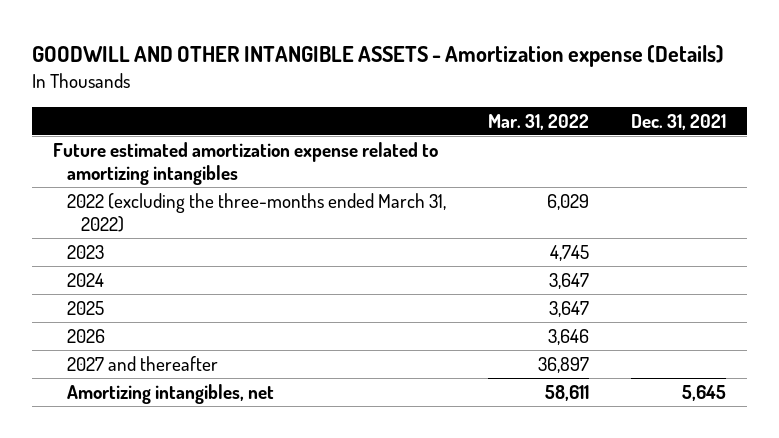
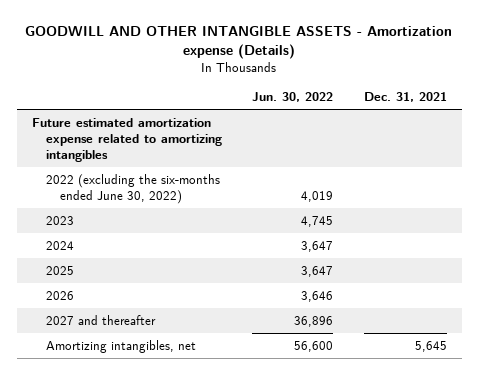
- | Mar. 31, 2022 | Dec. 31, 2021
+ | Jun. 30, 2022 | Dec. 31, 2021
- 2022 (excluding the three-months ended March 31, 2022) | 6,029 |
+ 2022 (excluding the six-months ended June 30, 2022) | 4,019 |

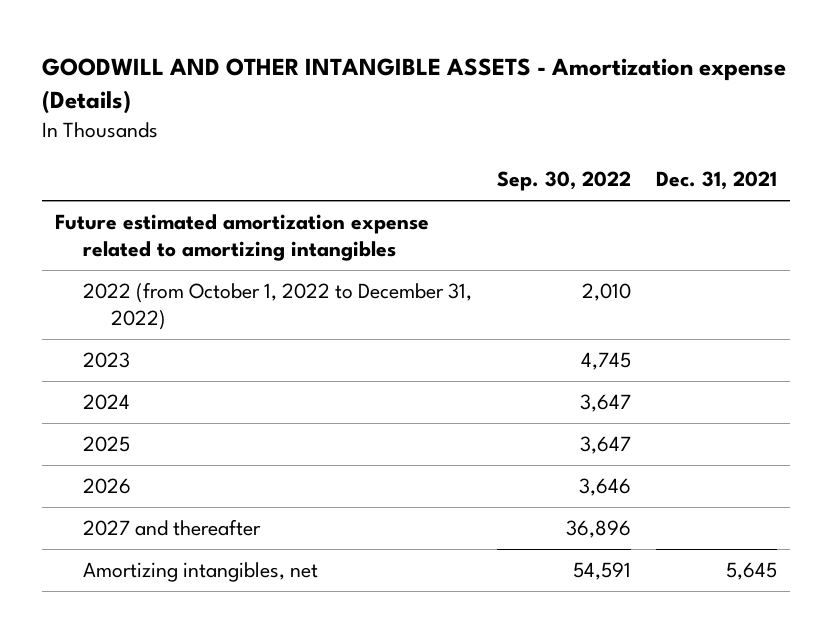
- | Jun. 30, 2022 | Dec. 31, 2021
+ | Sep. 30, 2022 | Dec. 31, 2021
- 2022 (excluding the six-months ended June 30, 2022) | 4,019 |
+ 2022 (from October 1, 2022 to December 31, 2022) | 2,010 |

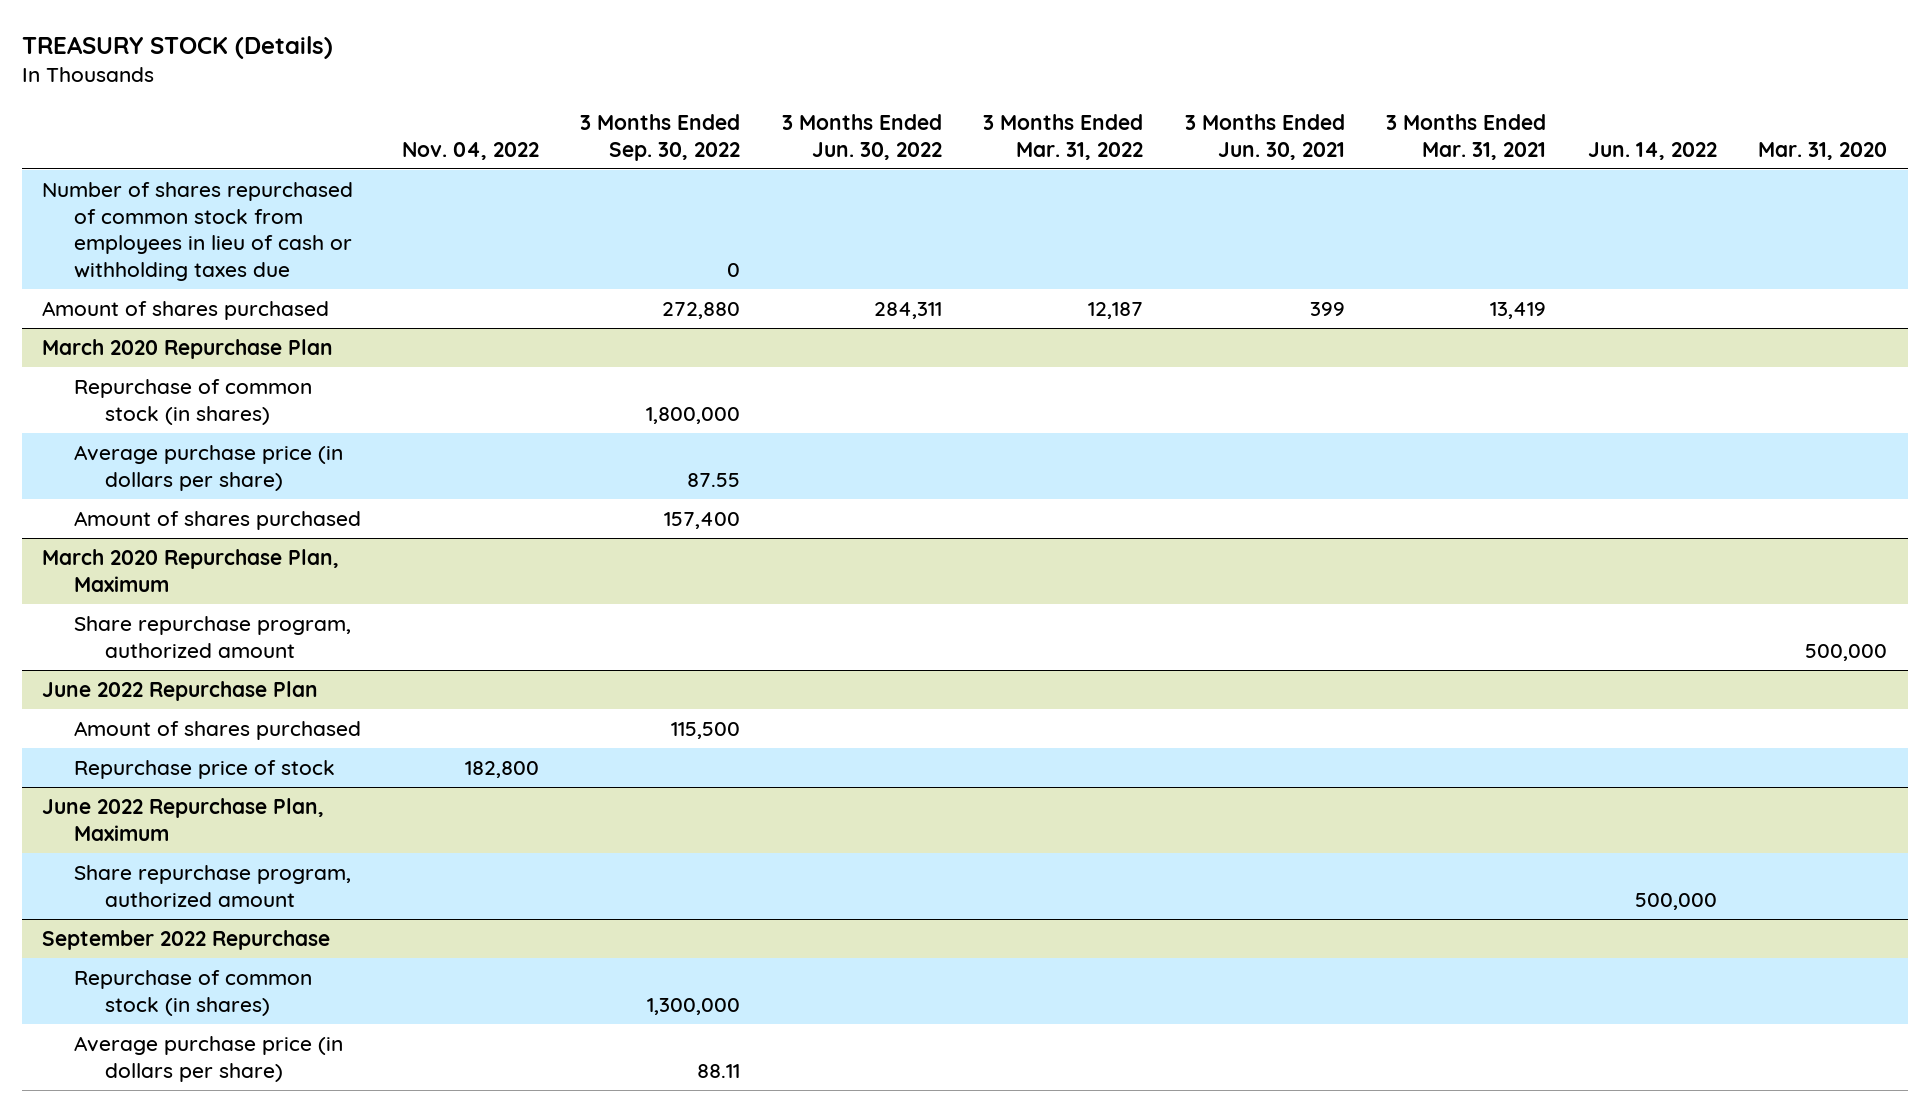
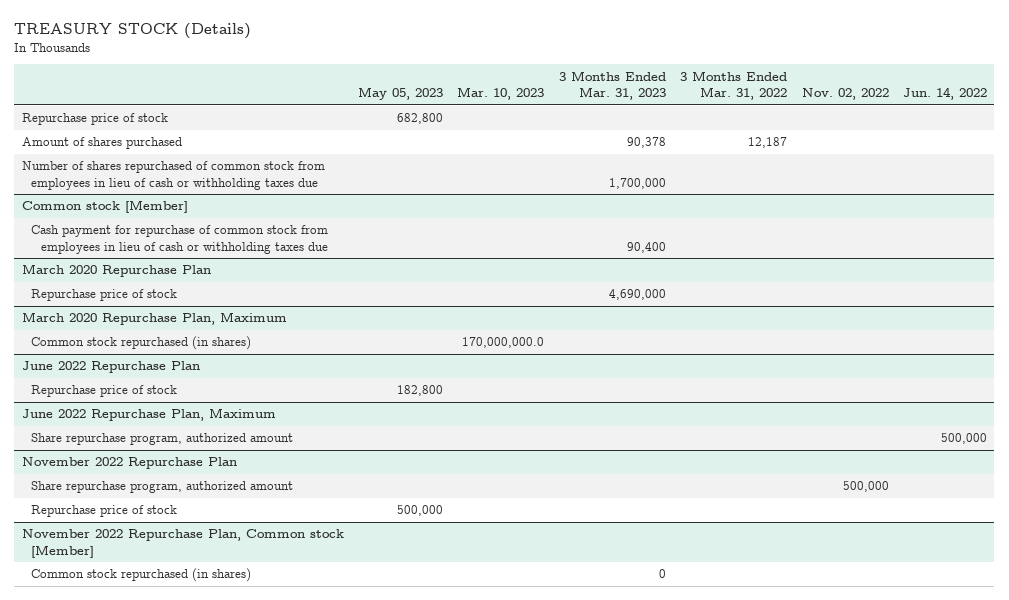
- | Nov. 04, 2022 | 3 Months Ended Sep. 30, 2022 | 3 Months Ended Jun. 30, 2022 | 3 Months Ended Mar. 31, 2022 | 3 Months Ended Jun. 30, 2021 | 3 Months Ended Mar. 31, 2021 | Jun. 14, 2022 | Mar. 31, 2020
+ | May 05, 2023 | Mar. 10, 2023 | 3 Months Ended Mar. 31, 2023 | 3 Months Ended Mar. 31, 2022 | Nov. 02, 2022 | Jun. 14, 2022
+ Repurchase price of stock | 682,800 | | | | |
moved down: Number of shares repurchased of common stock from employees in lieu of cash or withholding taxes due | | | 1,700,000 | | |
+ Common stock [Member]
+ Cash payment for repurchase of common stock from employees in lieu of cash or withholding taxes due | | | 90,400 | | |
@ March 2020 Repurchase Plan
- Repurchase of common stock (in shares) | | 1,800,000 | | | | | |
- Average purchase price (in dollars per share) | | 87.55 | | | | | |
- Amount of shares purchased | | 157,400 | | | | | |
+ Repurchase price of stock | | | 4,690,000 | | |
@ March 2020 Repurchase Plan, Maximum
- Share repurchase program, authorized amount | | | | | | | | 500,000
+ Common stock repurchased (in shares) | | 170,000,000.0 | | | |
@ June 2022 Repurchase Plan
- Amount of shares purchased | | 115,500 | | | | | |
- September 2022 Repurchase
- Repurchase of common stock (in shares) | | 1,300,000 | | | | | |
- Average purchase price (in dollars per share) | | 88.11 | | | | | |
+ November 2022 Repurchase Plan
+ Share repurchase program, authorized amount | | | | | 500,000 |
+ Repurchase price of stock | 500,000 | | | | |
+ November 2022 Repurchase Plan, Common stock [Member]
+ Common stock repurchased (in shares) | | | 0 | | |

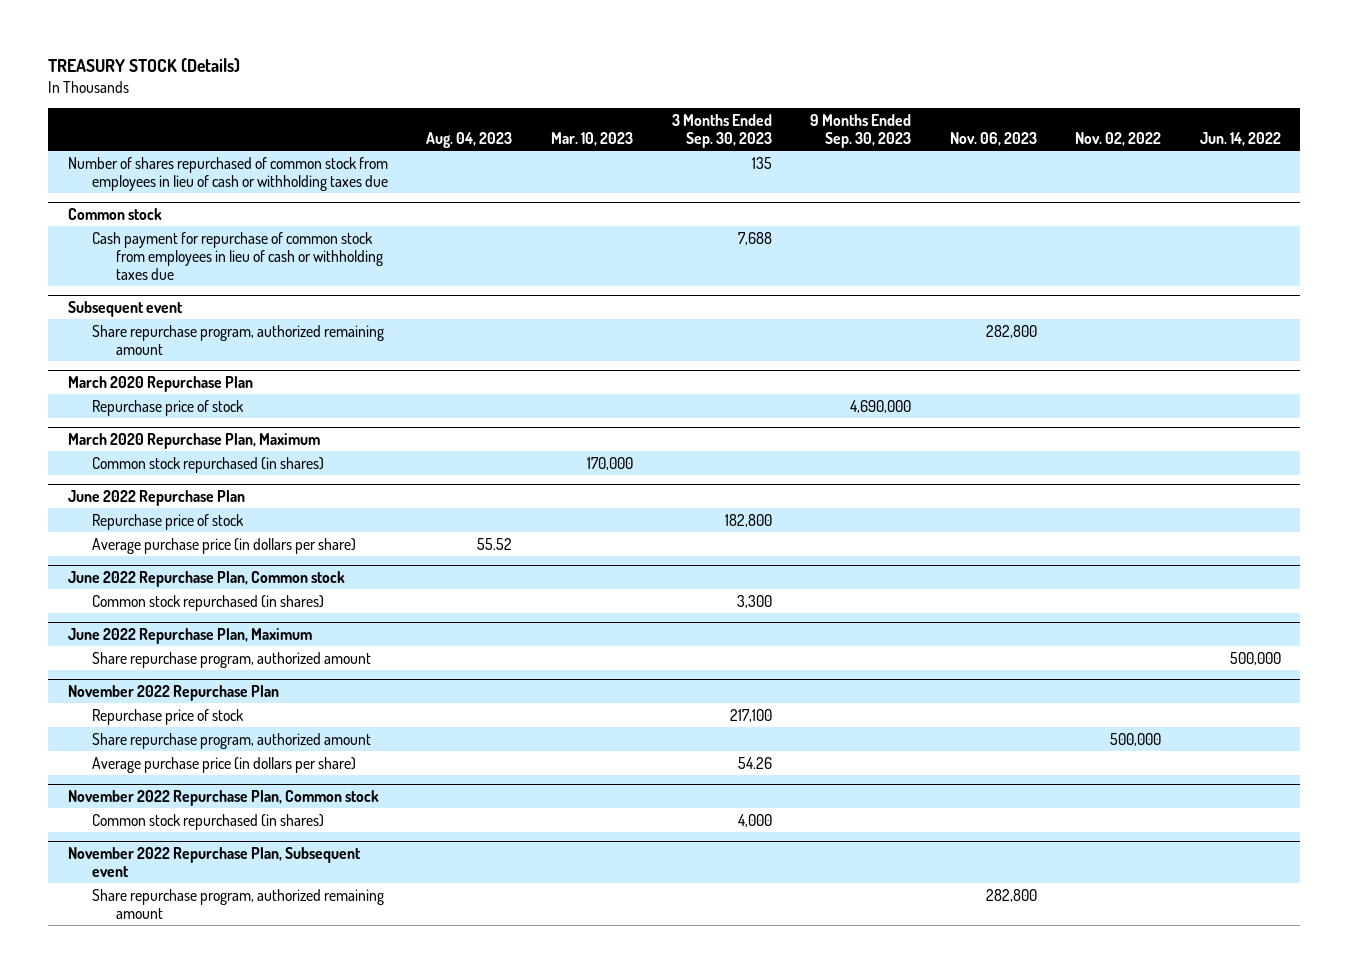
- | May 05, 2023 | Mar. 10, 2023 | 3 Months Ended Mar. 31, 2023 | 3 Months Ended Mar. 31, 2022 | Nov. 02, 2022 | Jun. 14, 2022
+ | Aug. 04, 2023 | Mar. 10, 2023 | 3 Months Ended Sep. 30, 2023 | 9 Months Ended Sep. 30, 2023 | Nov. 06, 2023 | Nov. 02, 2022 | Jun. 14, 2022
- Repurchase price of stock | 682,800 | | | | |
- Amount of shares purchased | | | 90,378 | 12,187 | |
- Common stock [Member]
+ Common stock
+ Subsequent event
+ Share repurchase program, authorized remaining amount | | | | | 282,800 | |
@ March 2020 Repurchase Plan, Maximum
- Common stock repurchased (in shares) | | 170,000,000.0 | | | |
+ Common stock repurchased (in shares) | | 170,000 | | | | |
@ June 2022 Repurchase Plan
+ Average purchase price (in dollars per share) | 55.52 | | | | | |
+ June 2022 Repurchase Plan, Common stock
+ Common stock repurchased (in shares) | | | 3,300 | | | |
- November 2022 Repurchase Plan, Common stock [Member]
@ November 2022 Repurchase Plan
moved down: Share repurchase program, authorized amount | | | | | | 500,000 |
+ Average purchase price (in dollars per share) | | | 54.26 | | | |
+ November 2022 Repurchase Plan, Common stock
+ November 2022 Repurchase Plan, Subsequent event
+ Share repurchase program, authorized remaining amount | | | | | 282,800 | |

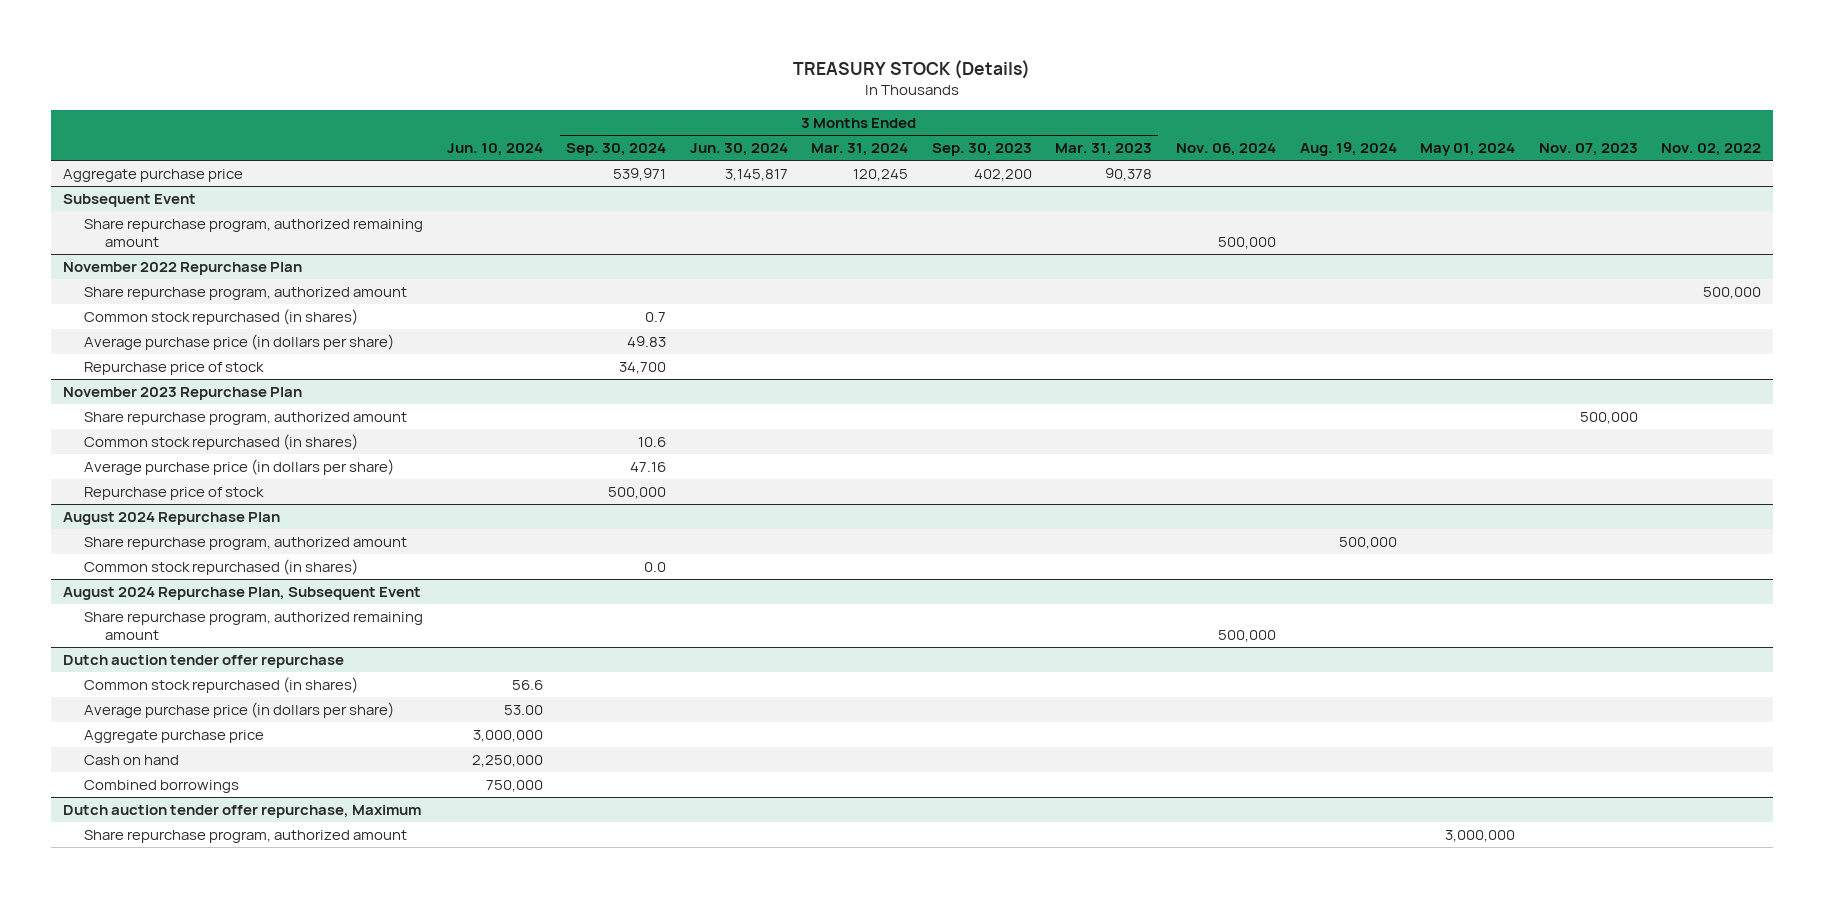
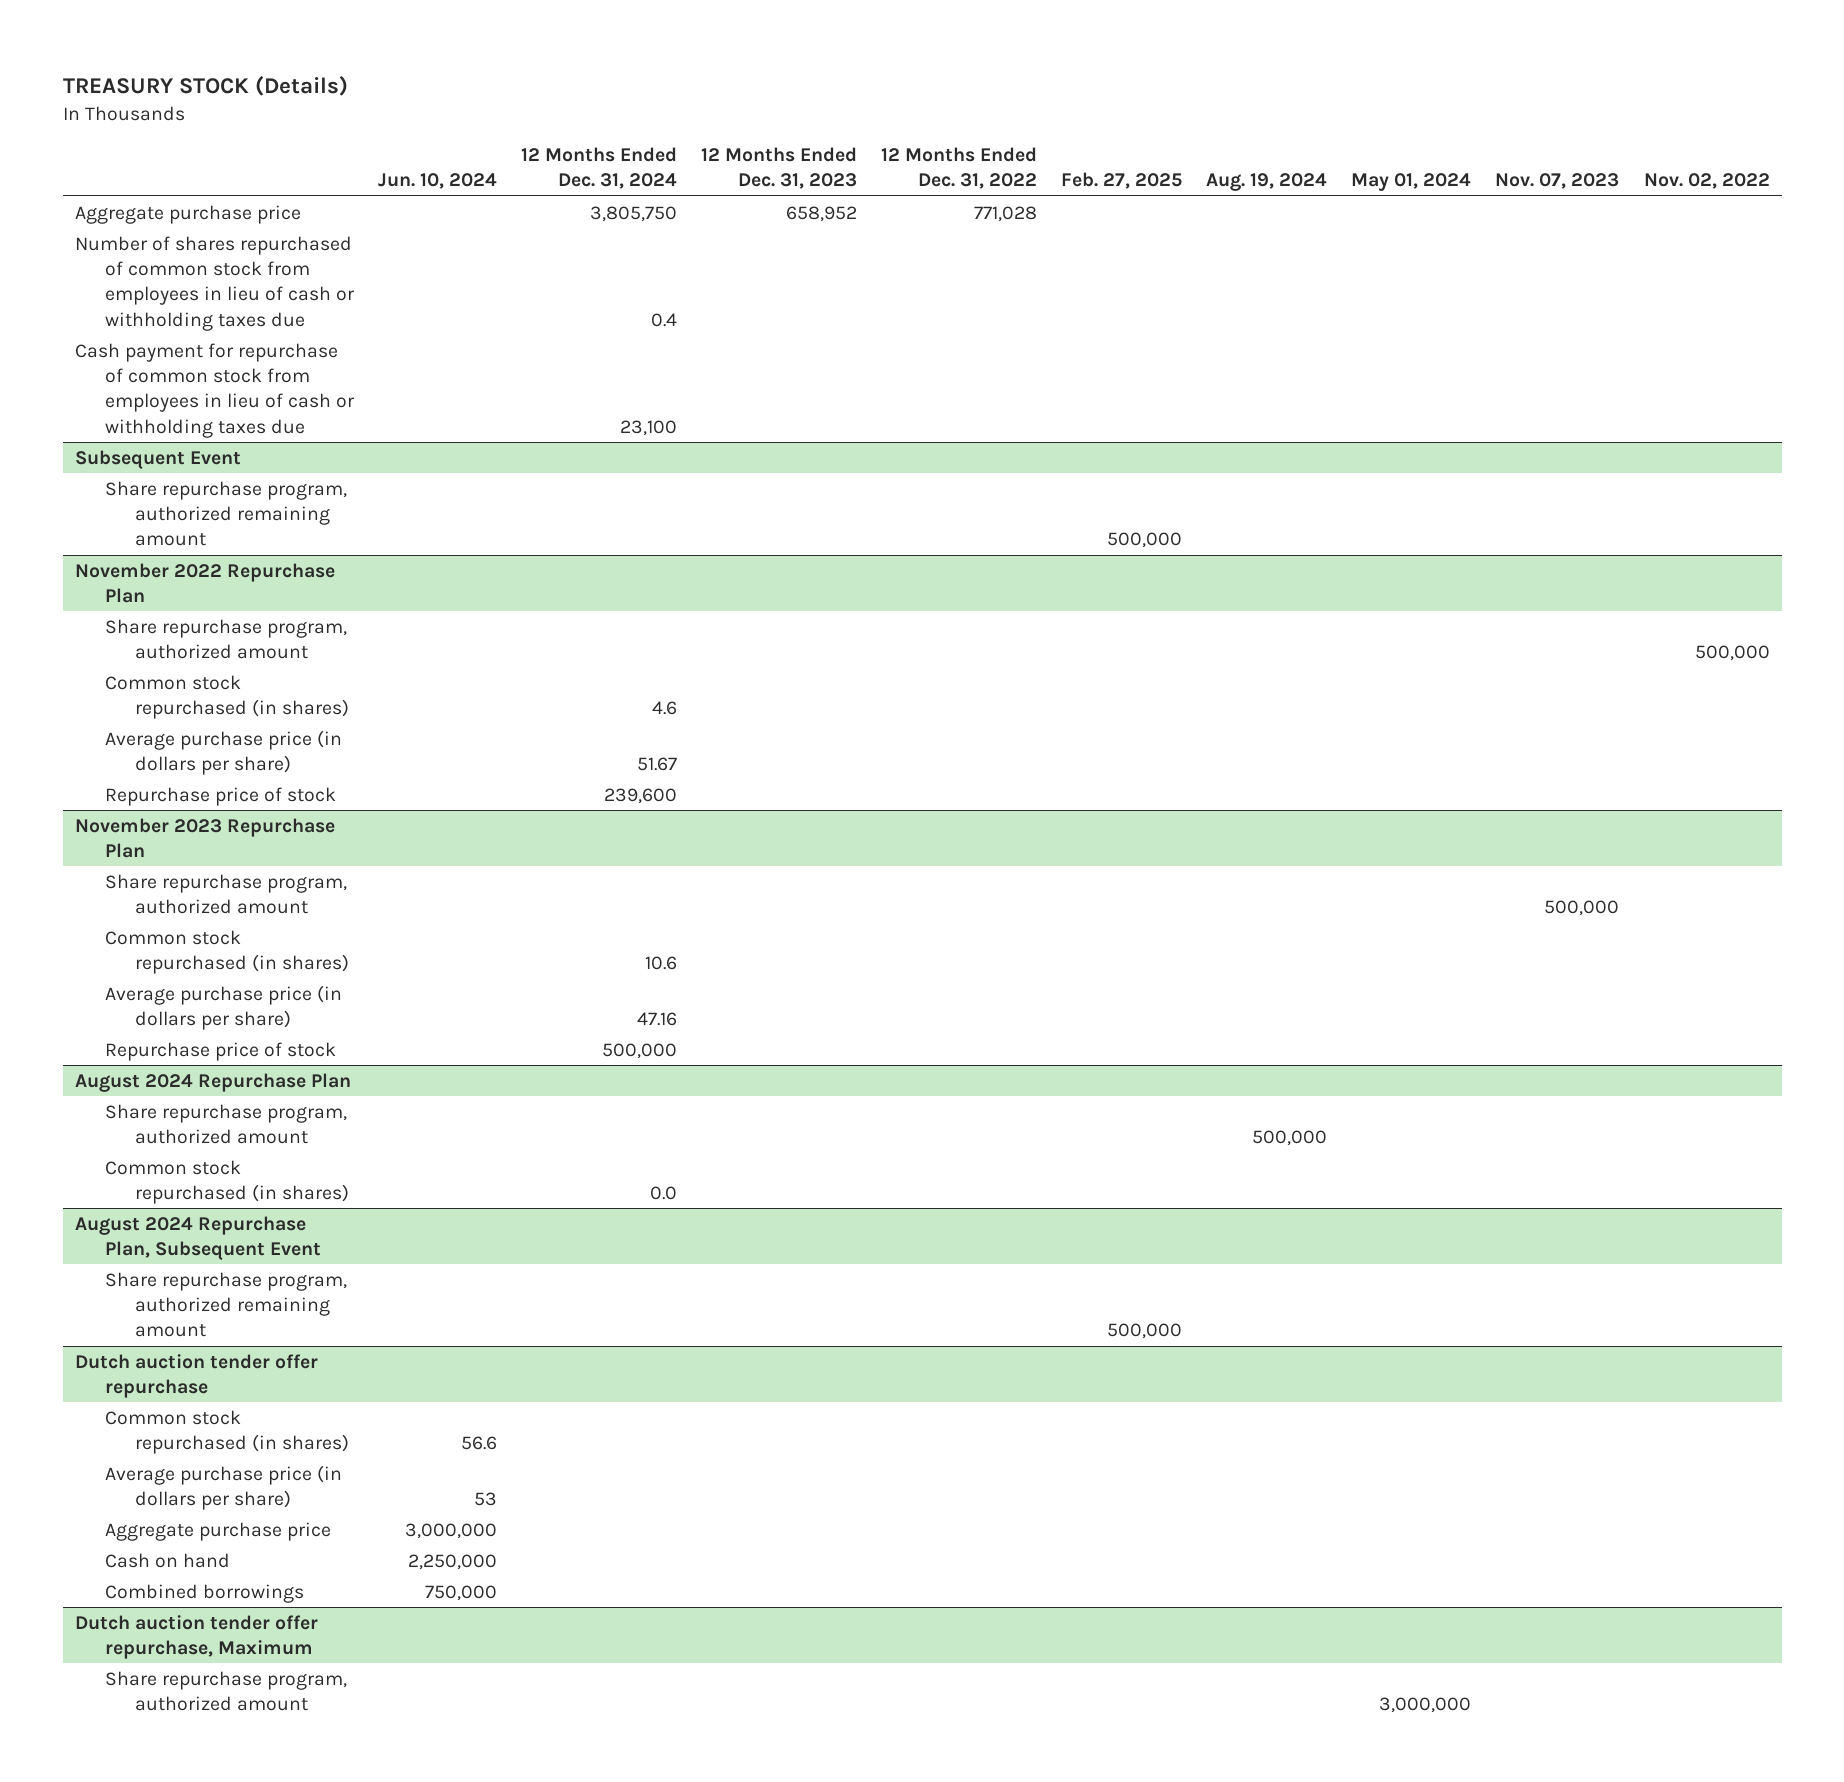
- | Jun. 10, 2024 | 3 Months Ended Sep. 30, 2024 | 3 Months Ended Jun. 30, 2024 | 3 Months Ended Mar. 31, 2024 | 3 Months Ended Sep. 30, 2023 | 3 Months Ended Mar. 31, 2023 | Nov. 06, 2024 | Aug. 19, 2024 | May 01, 2024 | Nov. 07, 2023 | Nov. 02, 2022
+ | Jun. 10, 2024 | 12 Months Ended Dec. 31, 2024 | 12 Months Ended Dec. 31, 2023 | 12 Months Ended Dec. 31, 2022 | Feb. 27, 2025 | Aug. 19, 2024 | May 01, 2024 | Nov. 07, 2023 | Nov. 02, 2022
+ Number of shares repurchased of common stock from employees in lieu of cash or withholding taxes due | | 0.4 | | | | | | |
+ Cash payment for repurchase of common stock from employees in lieu of cash or withholding taxes due | | 23,100 | | | | | | |
@ Dutch auction tender offer repurchase
- Average purchase price (in dollars per share) | 53.00 | | | | | | | | | |
+ Average purchase price (in dollars per share) | 53 | | | | | | | |

